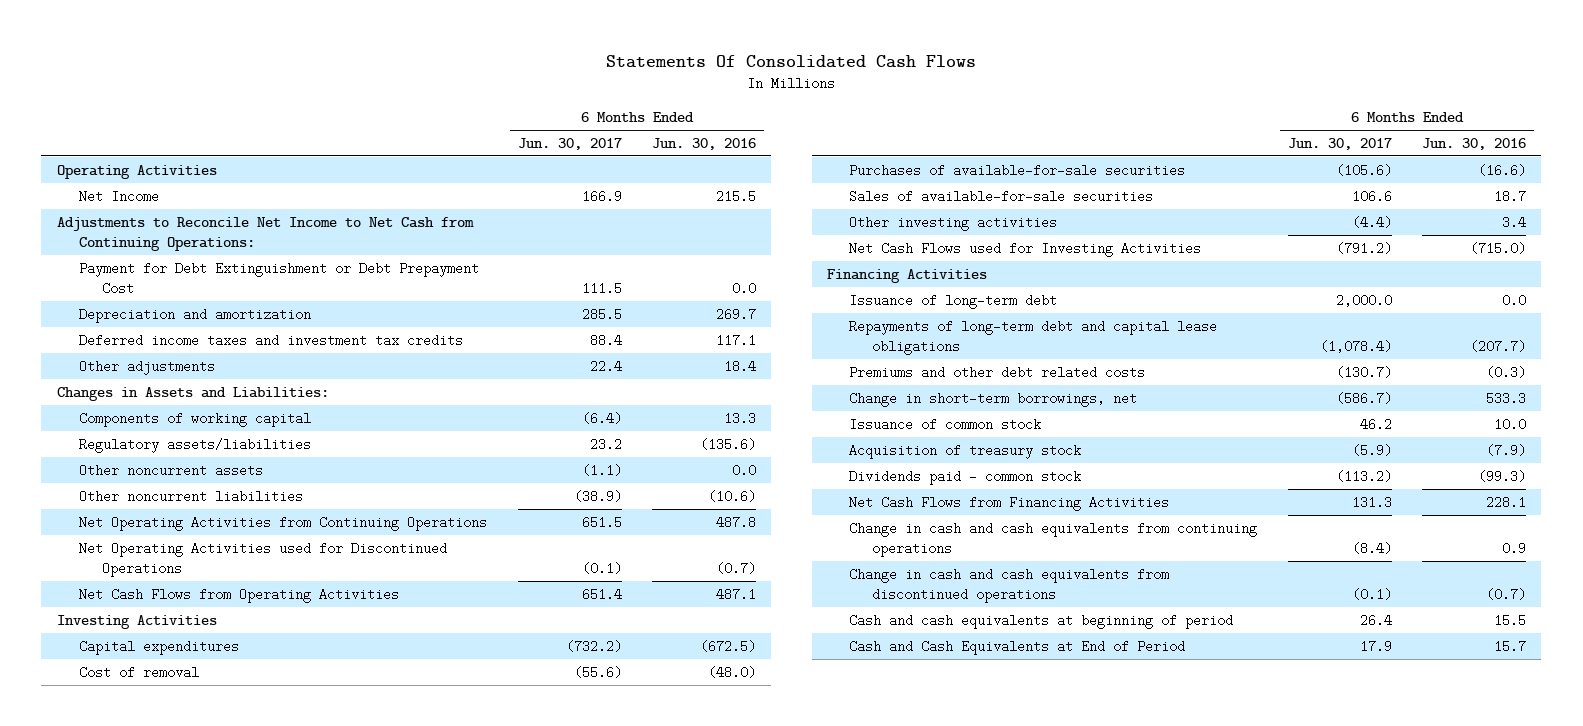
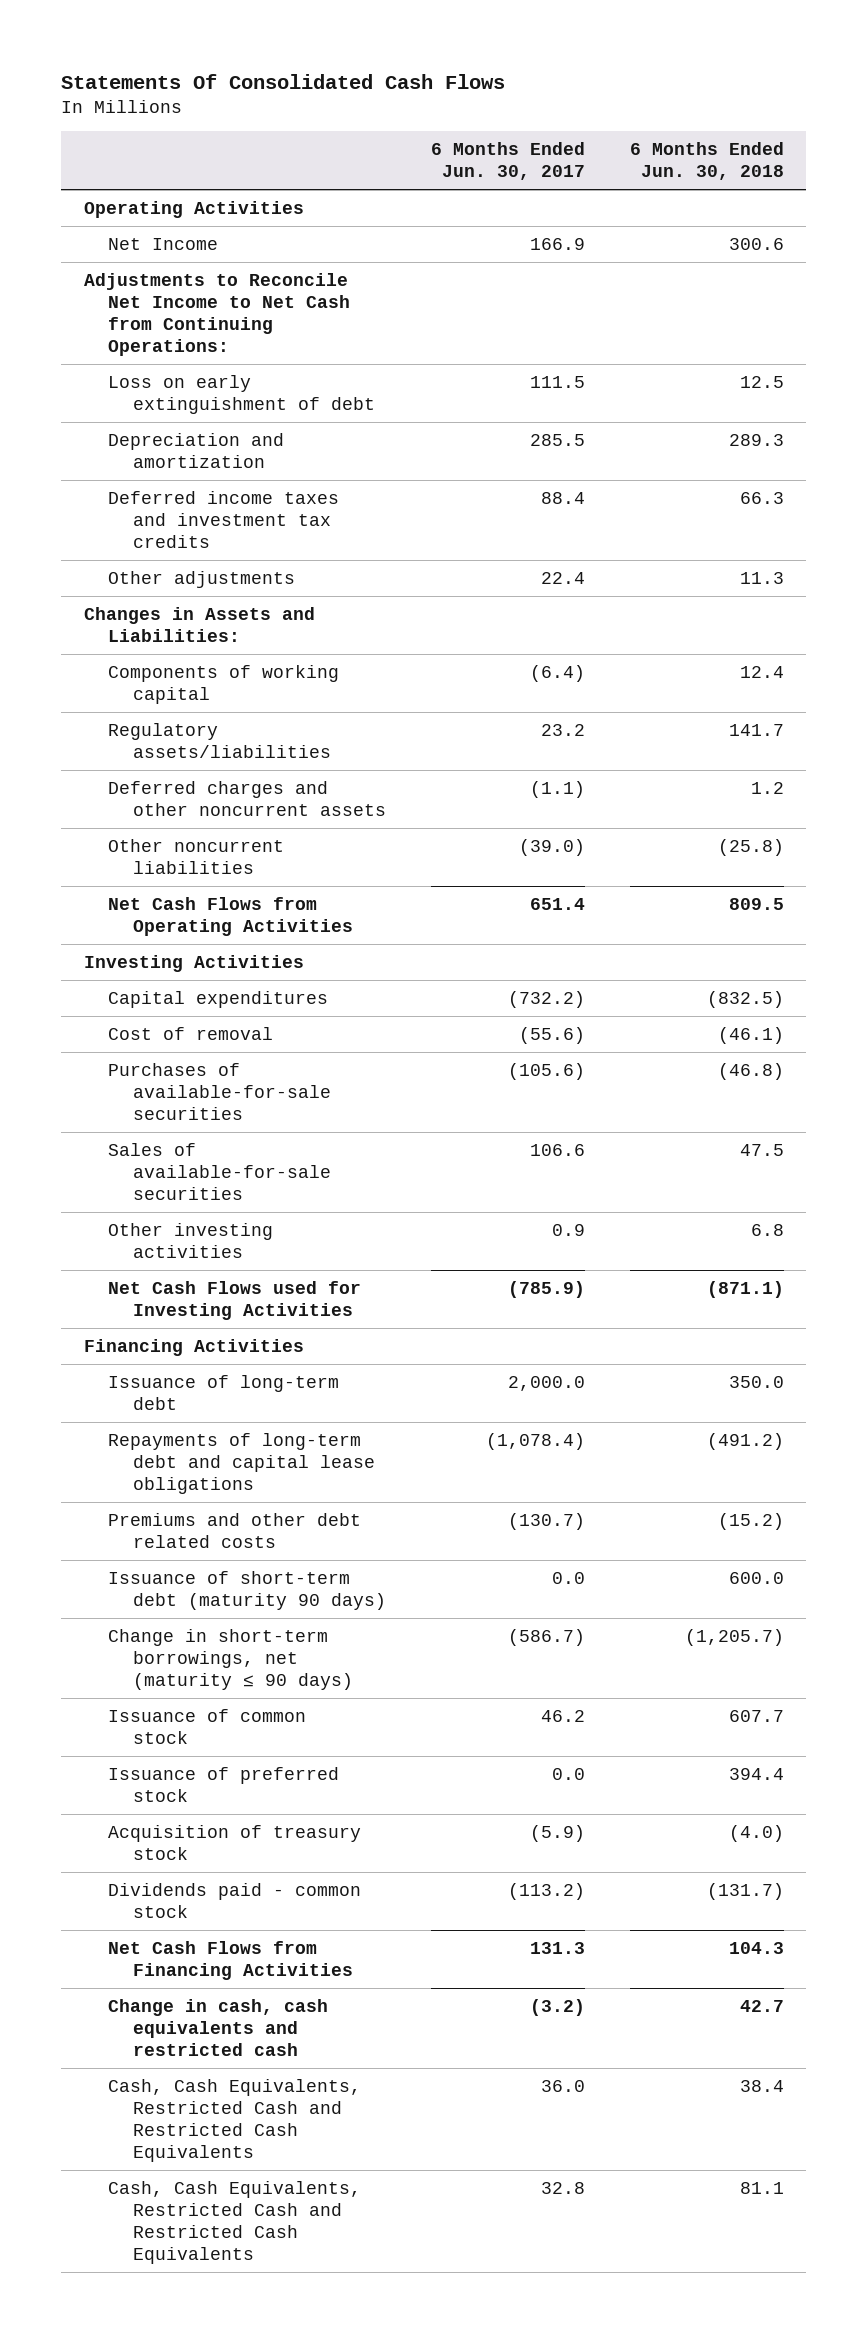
- | 6 Months Ended Jun. 30, 2017 | 6 Months Ended Jun. 30, 2016
+ | 6 Months Ended Jun. 30, 2017 | 6 Months Ended Jun. 30, 2018
- Payment for Debt Extinguishment or Debt Prepayment Cost | 111.5 | 0.0
+ Loss on early extinguishment of debt | 111.5 | 12.5
- Other noncurrent assets | (1.1) | 0.0
- Other noncurrent liabilities | (38.9) | (10.6)
- Net Operating Activities from Continuing Operations | 651.5 | 487.8
- Net Operating Activities used for Discontinued Operations | (0.1) | (0.7)
+ Deferred charges and other noncurrent assets | (1.1) | 1.2
+ Other noncurrent liabilities | (39.0) | (25.8)
- Other investing activities | (4.4) | 3.4
- Net Cash Flows used for Investing Activities | (791.2) | (715.0)
+ Other investing activities | 0.9 | 6.8
+ Net Cash Flows used for Investing Activities | (785.9) | (871.1)
- Change in short-term borrowings, net | (586.7) | 533.3
+ Issuance of short-term debt (maturity 90 days) | 0.0 | 600.0
+ Change in short-term borrowings, net (maturity ≤ 90 days) | (586.7) | (1,205.7)
+ Issuance of preferred stock | 0.0 | 394.4
- Change in cash and cash equivalents from continuing operations | (8.4) | 0.9
- Change in cash and cash equivalents from discontinued operations | (0.1) | (0.7)
- Cash and cash equivalents at beginning of period | 26.4 | 15.5
- Cash and Cash Equivalents at End of Period | 17.9 | 15.7
+ Change in cash, cash equivalents and restricted cash | (3.2) | 42.7
+ Cash, Cash Equivalents, Restricted Cash and Restricted Cash Equivalents | 36.0 | 38.4
+ Cash, Cash Equivalents, Restricted Cash and Restricted Cash Equivalents | 32.8 | 81.1

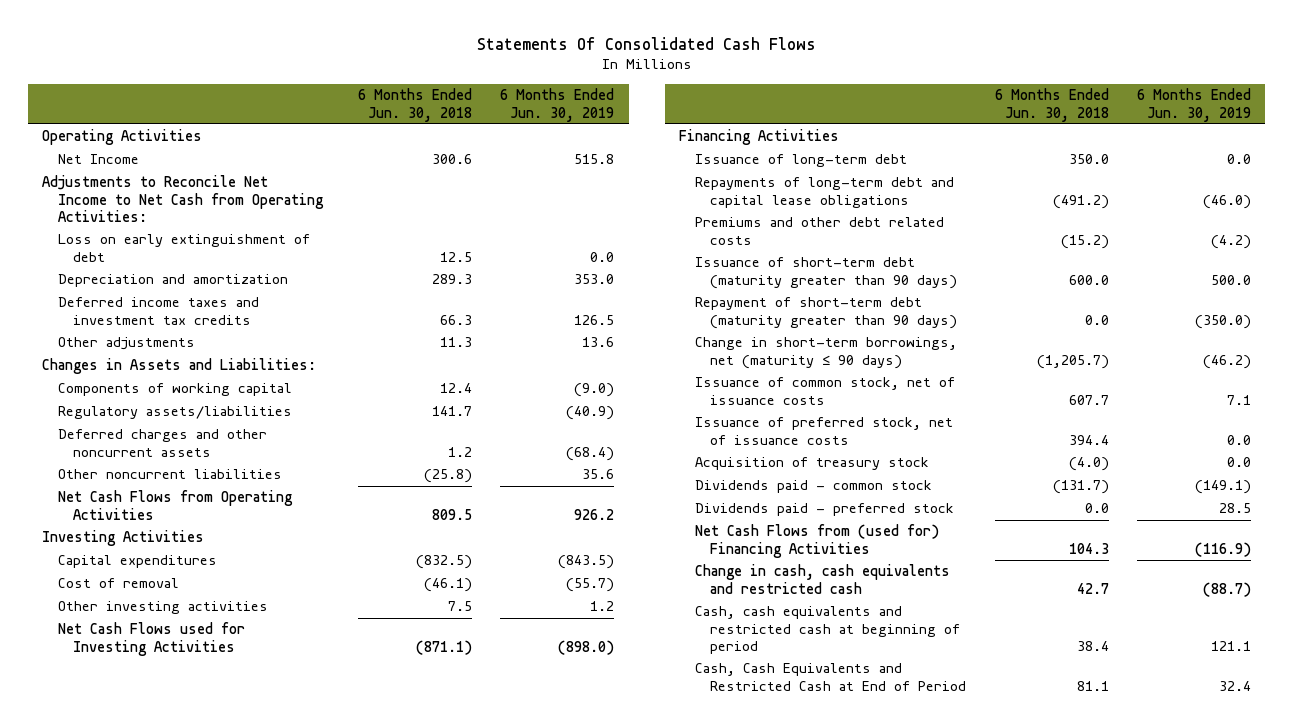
- | 6 Months Ended Jun. 30, 2017 | 6 Months Ended Jun. 30, 2018
+ | 6 Months Ended Jun. 30, 2018 | 6 Months Ended Jun. 30, 2019
- Adjustments to Reconcile Net Income to Net Cash from Continuing Operations:
+ Adjustments to Reconcile Net Income to Net Cash from Operating Activities:
- Purchases of available-for-sale securities | (105.6) | (46.8)
- Sales of available-for-sale securities | 106.6 | 47.5
- Other investing activities | 0.9 | 6.8
+ Other investing activities | 7.5 | 1.2
- Issuance of short-term debt (maturity 90 days) | 0.0 | 600.0
+ Issuance of short-term debt (maturity greater than 90 days) | 600.0 | 500.0
+ Repayment of short-term debt (maturity greater than 90 days) | 0.0 | (350.0)
- Issuance of common stock | 46.2 | 607.7
- Issuance of preferred stock | 0.0 | 394.4
+ Issuance of common stock, net of issuance costs | 607.7 | 7.1
+ Issuance of preferred stock, net of issuance costs | 394.4 | 0.0
- Net Cash Flows from Financing Activities | 131.3 | 104.3
+ Dividends paid - preferred stock | 0.0 | 28.5
+ Net Cash Flows from (used for) Financing Activities | 104.3 | (116.9)
- Cash, Cash Equivalents, Restricted Cash and Restricted Cash Equivalents | 36.0 | 38.4
- Cash, Cash Equivalents, Restricted Cash and Restricted Cash Equivalents | 32.8 | 81.1
+ Cash, cash equivalents and restricted cash at beginning of period | 38.4 | 121.1
+ Cash, Cash Equivalents and Restricted Cash at End of Period | 81.1 | 32.4

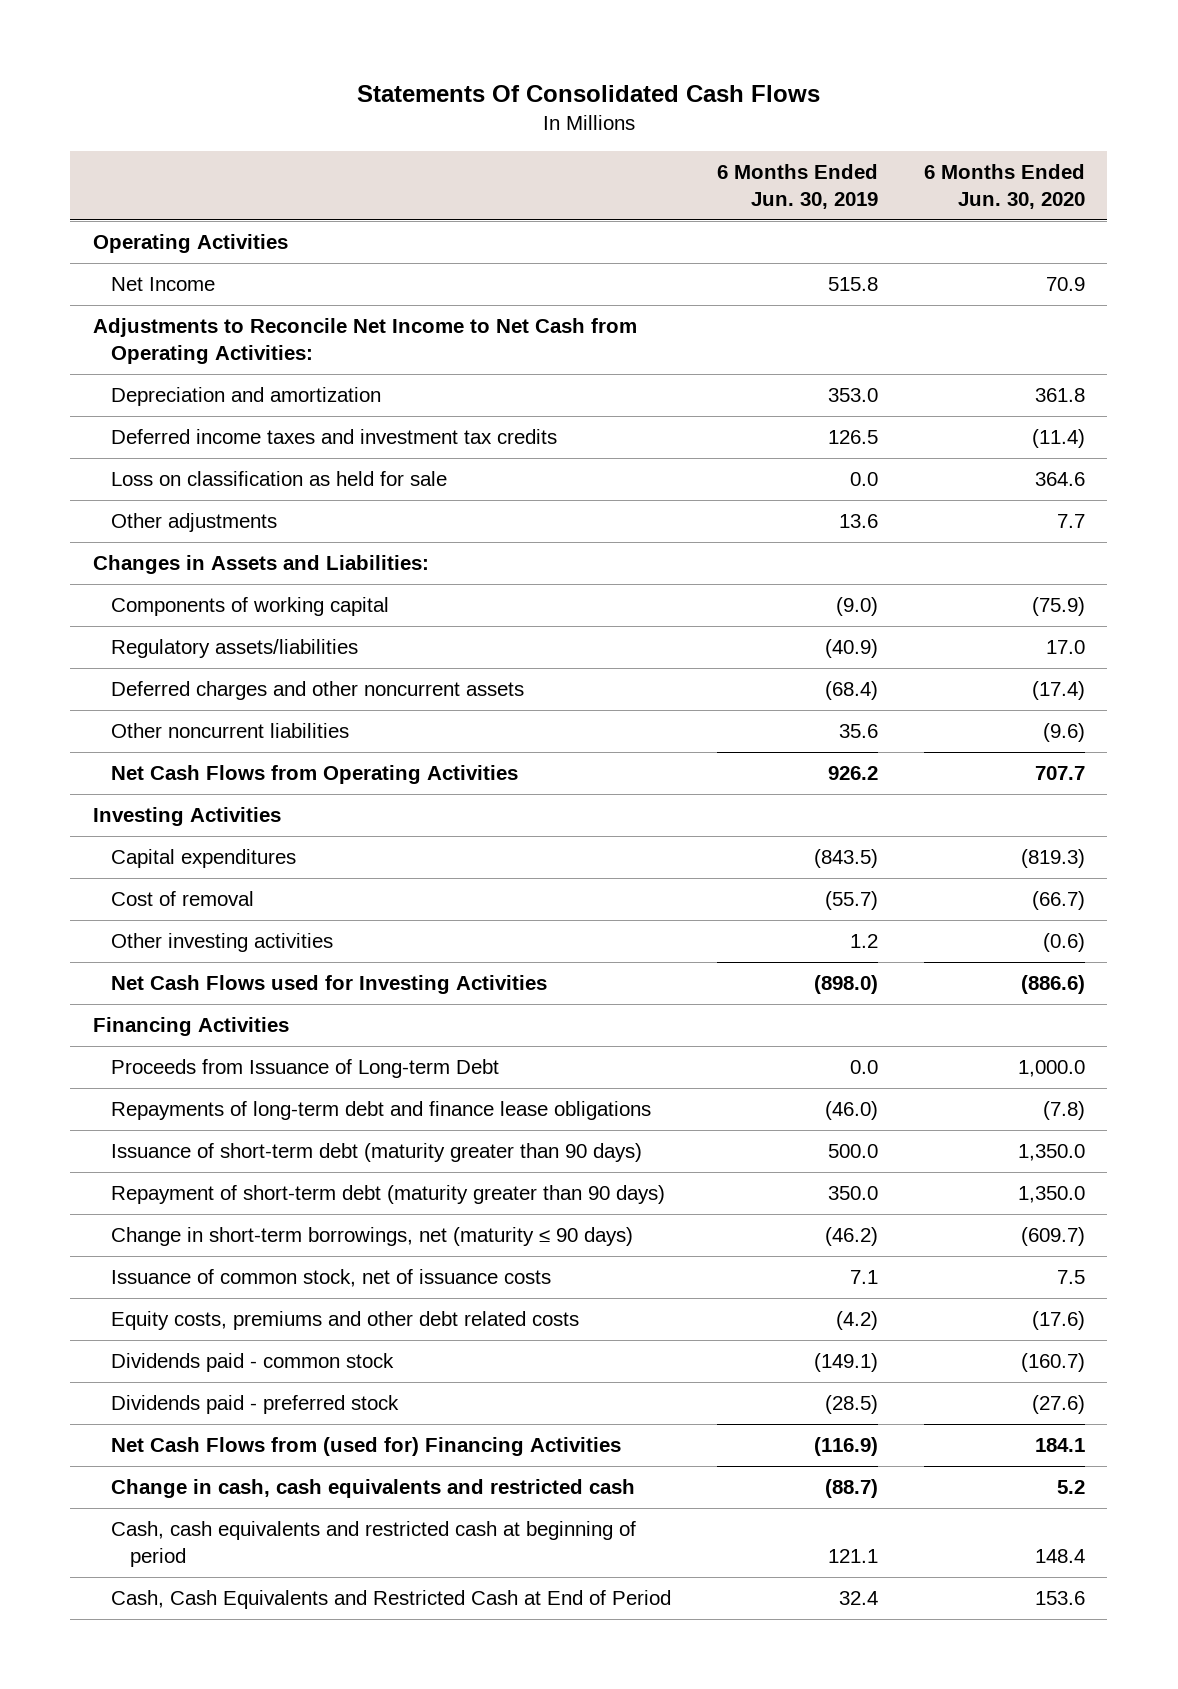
- | 6 Months Ended Jun. 30, 2018 | 6 Months Ended Jun. 30, 2019
+ | 6 Months Ended Jun. 30, 2019 | 6 Months Ended Jun. 30, 2020
- Loss on early extinguishment of debt | 12.5 | 0.0
+ Loss on classification as held for sale | 0.0 | 364.6
- Issuance of long-term debt | 350.0 | 0.0
- Repayments of long-term debt and capital lease obligations | (491.2) | (46.0)
- Premiums and other debt related costs | (15.2) | (4.2)
+ Proceeds from Issuance of Long-term Debt | 0.0 | 1,000.0
+ Repayments of long-term debt and finance lease obligations | (46.0) | (7.8)
- Repayment of short-term debt (maturity greater than 90 days) | 0.0 | (350.0)
+ Repayment of short-term debt (maturity greater than 90 days) | 350.0 | 1,350.0
- Issuance of preferred stock, net of issuance costs | 394.4 | 0.0
- Acquisition of treasury stock | (4.0) | 0.0
+ Equity costs, premiums and other debt related costs | (4.2) | (17.6)
- Dividends paid - preferred stock | 0.0 | 28.5
+ Dividends paid - preferred stock | (28.5) | (27.6)

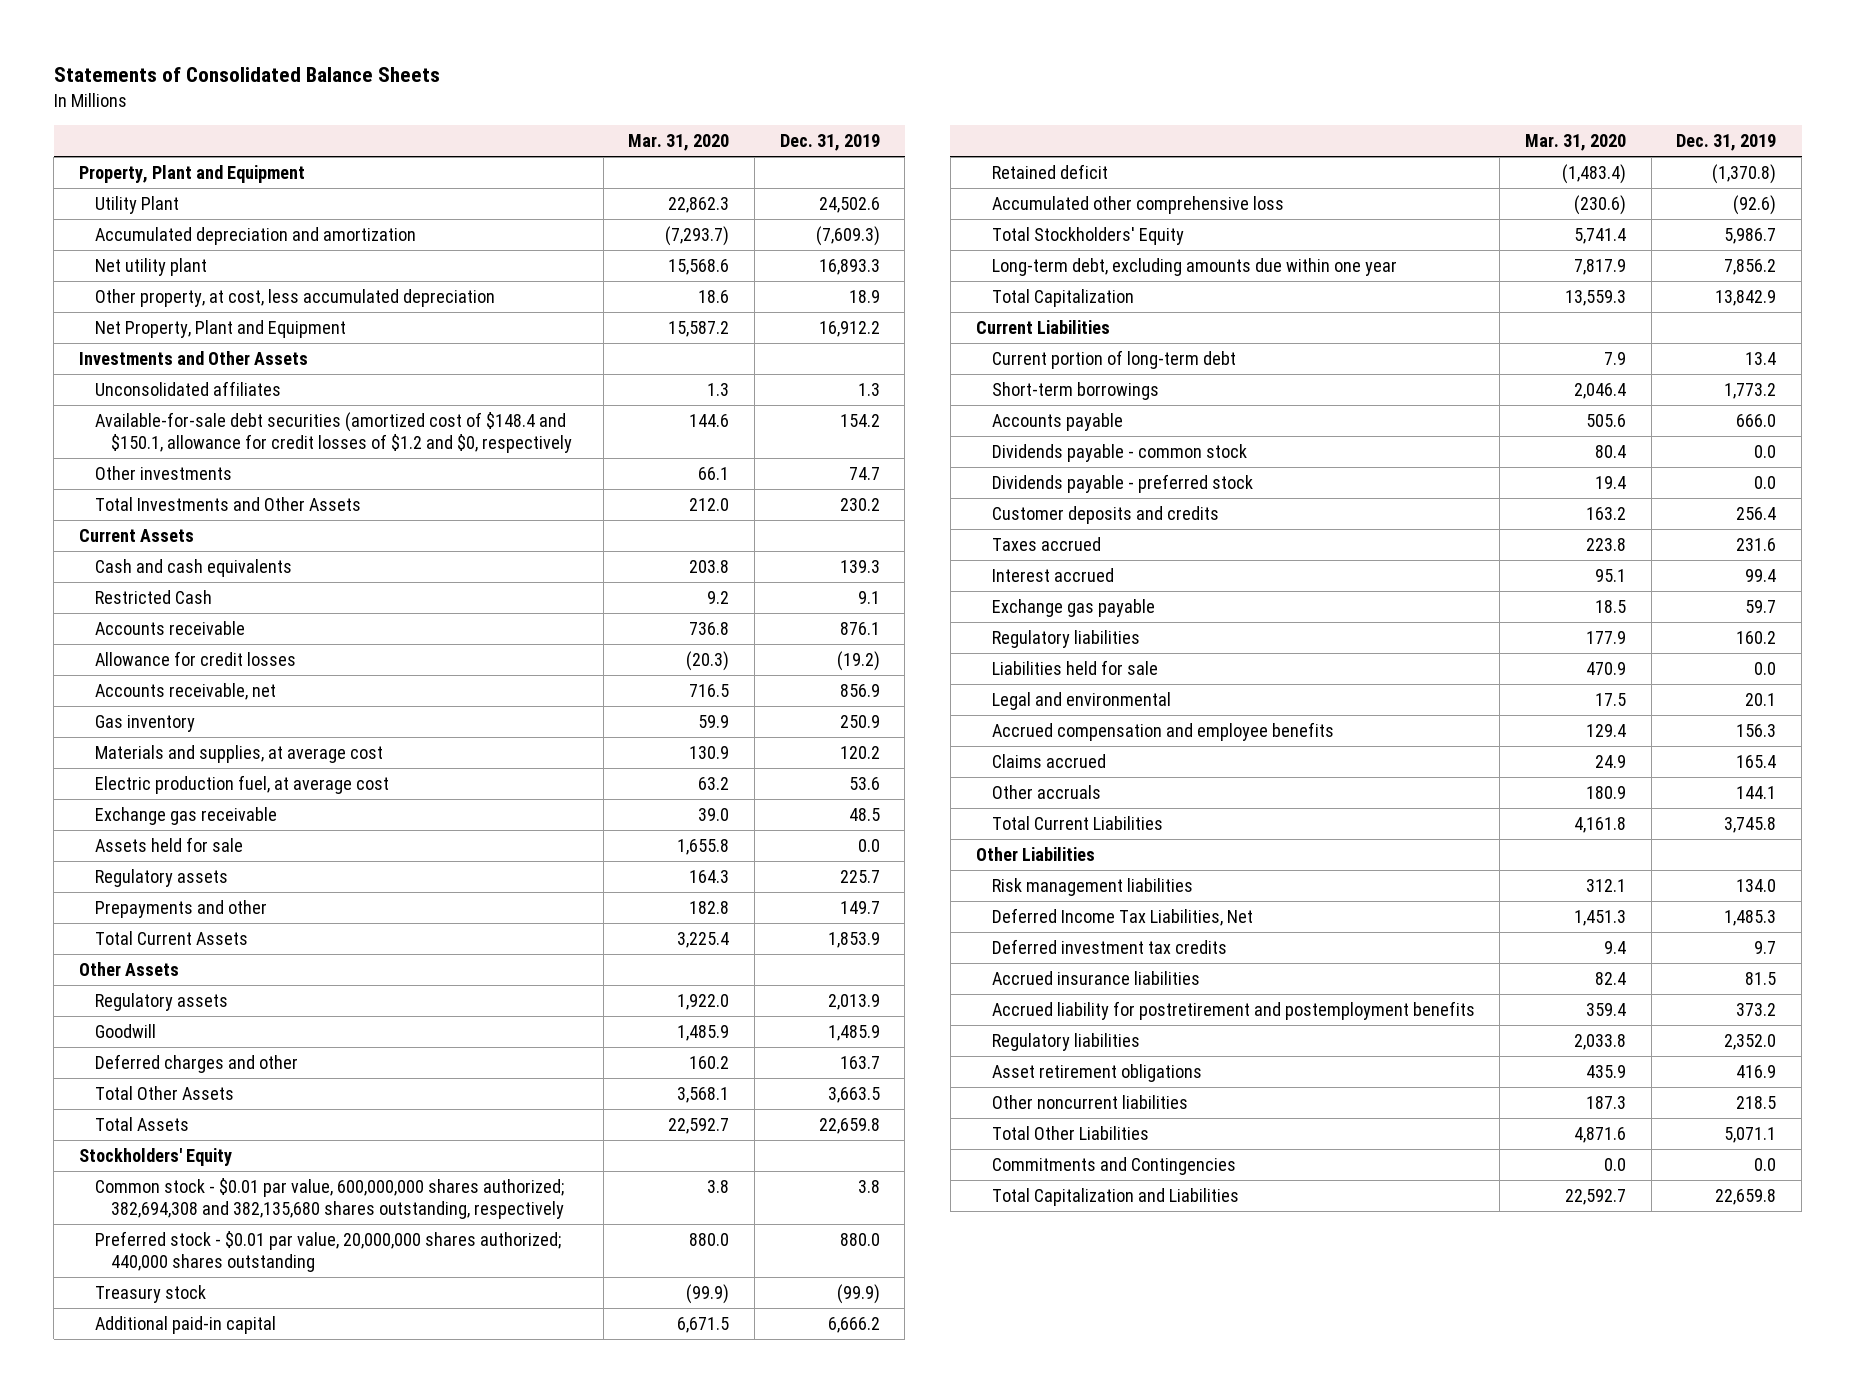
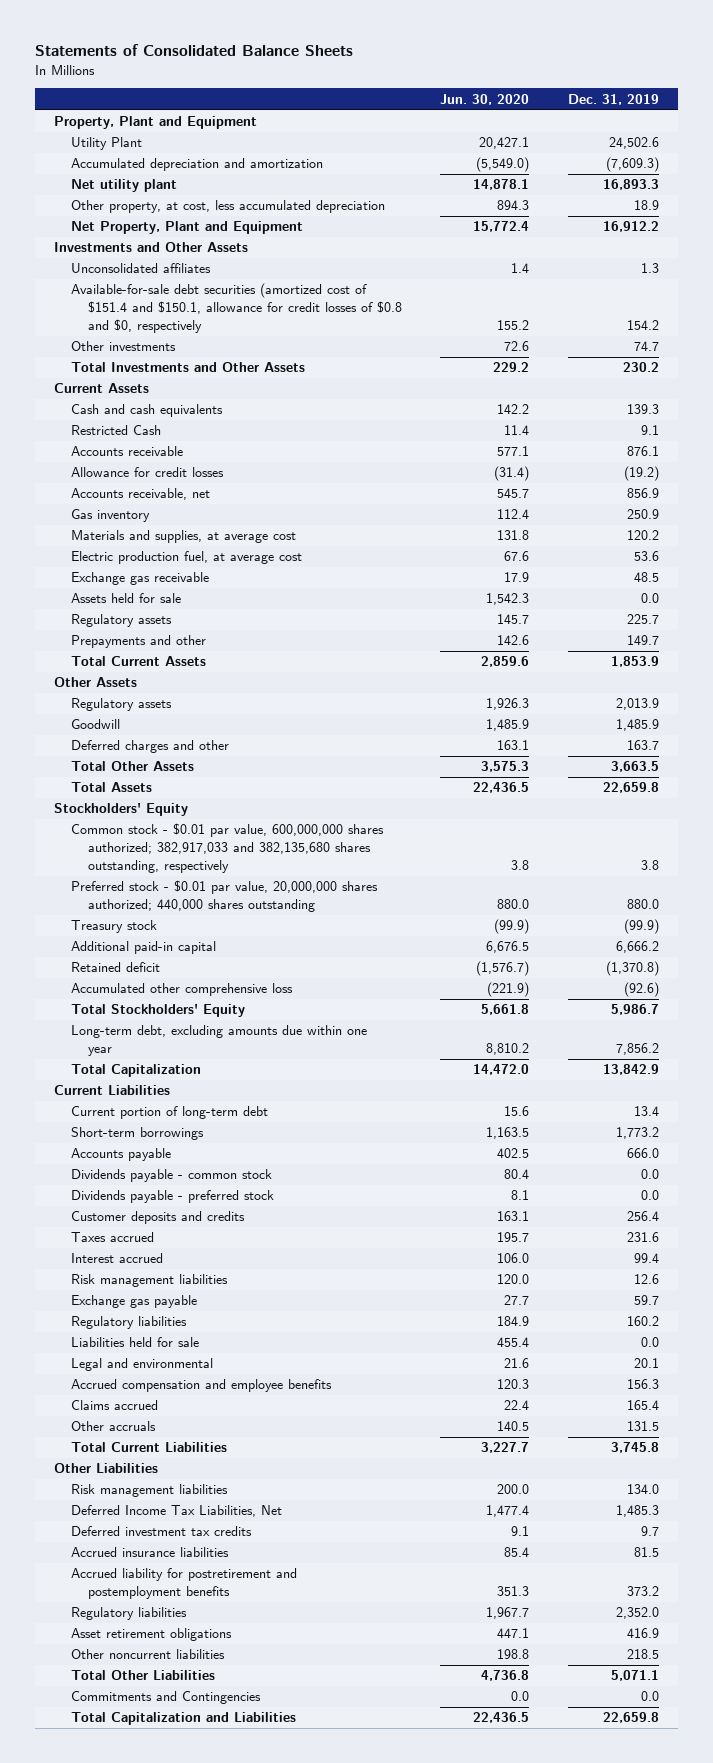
- | Mar. 31, 2020 | Dec. 31, 2019
+ | Jun. 30, 2020 | Dec. 31, 2019
- Available-for-sale debt securities (amortized cost of $148.4 and $150.1, allowance for credit losses of $1.2 and $0, respectively | 144.6 | 154.2
+ Available-for-sale debt securities (amortized cost of $151.4 and $150.1, allowance for credit losses of $0.8 and $0, respectively | 155.2 | 154.2
- Common stock - $0.01 par value, 600,000,000 shares authorized; 382,694,308 and 382,135,680 shares outstanding, respectively | 3.8 | 3.8
+ Common stock - $0.01 par value, 600,000,000 shares authorized; 382,917,033 and 382,135,680 shares outstanding, respectively | 3.8 | 3.8
+ Risk management liabilities | 120.0 | 12.6
- Other accruals | 180.9 | 144.1
+ Other accruals | 140.5 | 131.5

